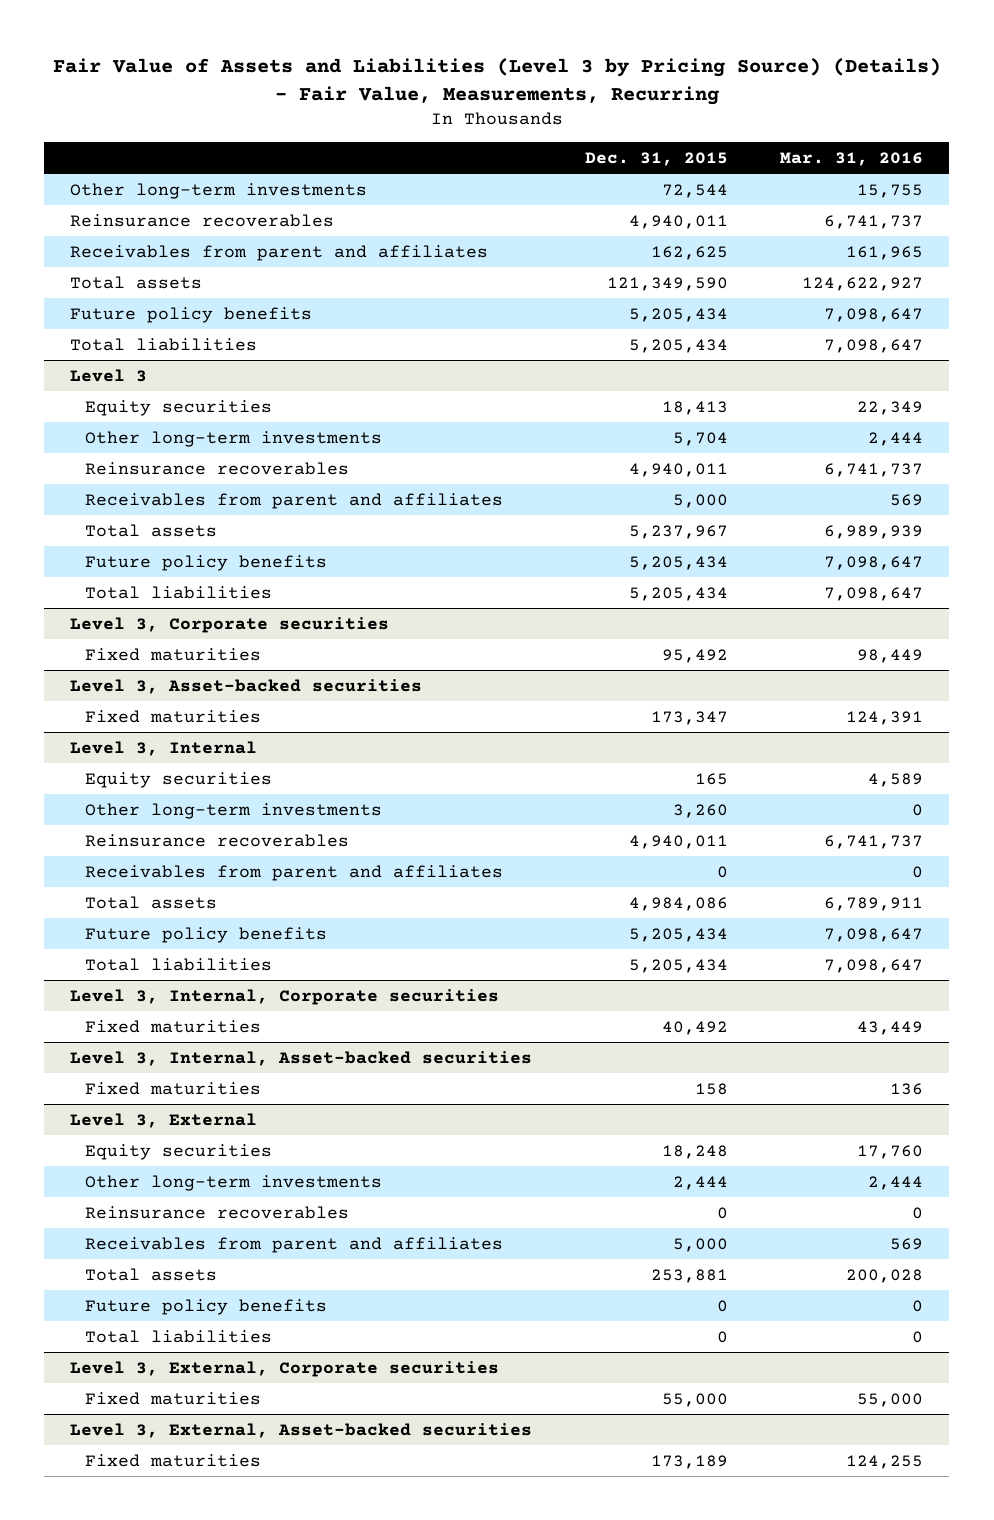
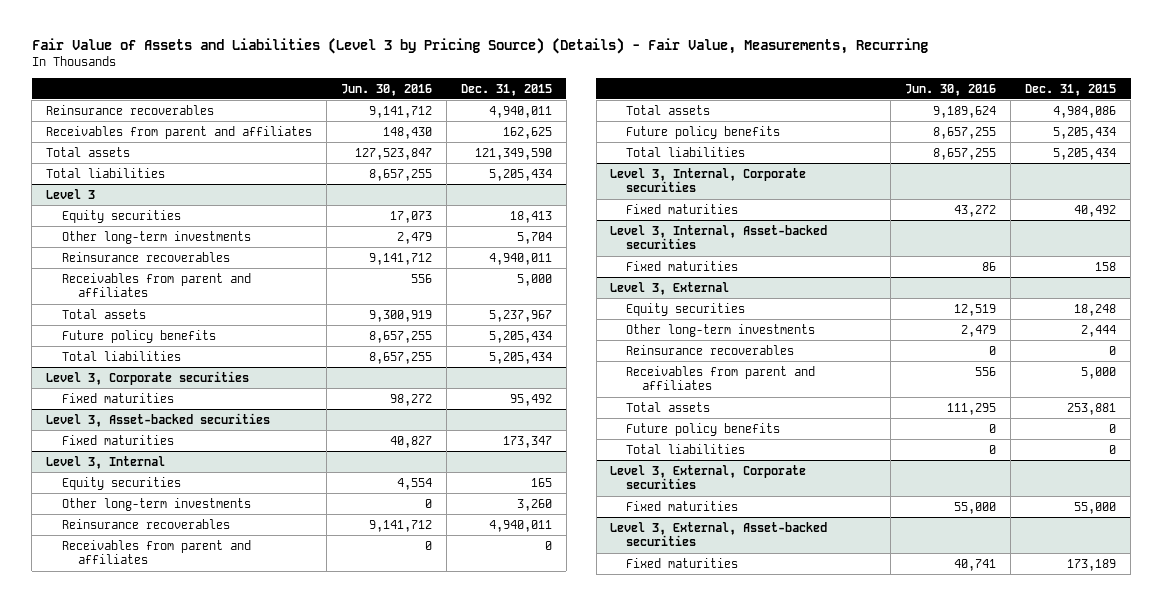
- | Dec. 31, 2015 | Mar. 31, 2016
+ | Jun. 30, 2016 | Dec. 31, 2015
- Other long-term investments | 72,544 | 15,755
- Future policy benefits | 5,205,434 | 7,098,647

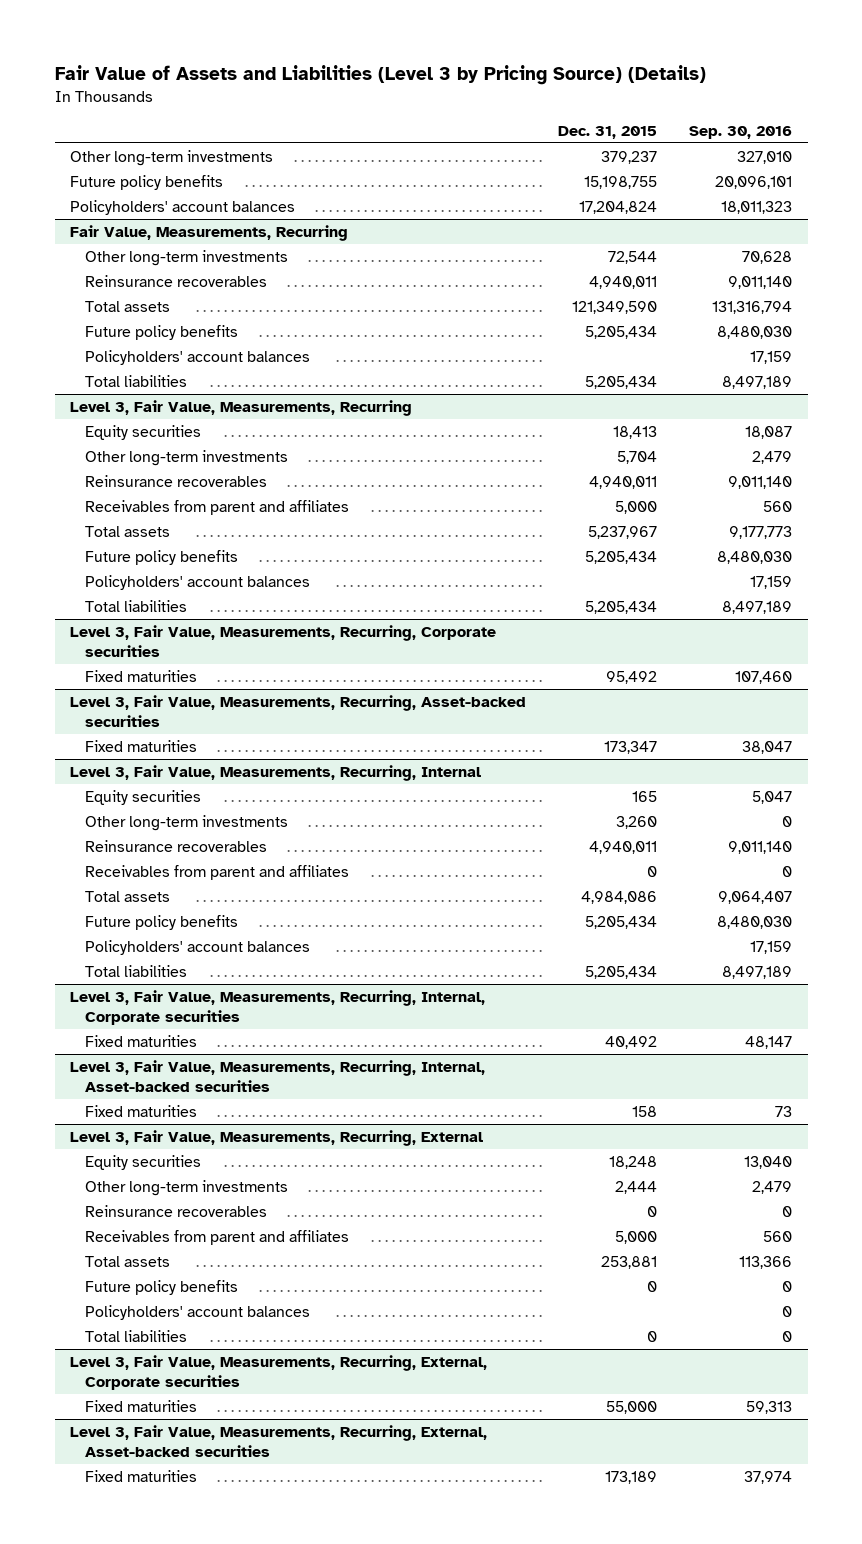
- Fair Value of Assets and Liabilities (Level 3 by Pricing Source) (Details) - Fair Value, Measurements, Recurring
+ Fair Value of Assets and Liabilities (Level 3 by Pricing Source) (Details)
- | Jun. 30, 2016 | Dec. 31, 2015
+ | Dec. 31, 2015 | Sep. 30, 2016
+ Other long-term investments | 379,237 | 327,010
+ Future policy benefits | 15,198,755 | 20,096,101
+ Policyholders' account balances | 17,204,824 | 18,011,323
+ Fair Value, Measurements, Recurring
+ Other long-term investments | 72,544 | 70,628
- Receivables from parent and affiliates | 148,430 | 162,625
+ Future policy benefits | 5,205,434 | 8,480,030
+ Policyholders' account balances | | 17,159
- Level 3
+ Level 3, Fair Value, Measurements, Recurring
+ Policyholders' account balances | | 17,159
- Level 3, Corporate securities
+ Level 3, Fair Value, Measurements, Recurring, Corporate securities
- Level 3, Asset-backed securities
+ Level 3, Fair Value, Measurements, Recurring, Asset-backed securities
- Level 3, Internal
+ Level 3, Fair Value, Measurements, Recurring, Internal
+ Policyholders' account balances | | 17,159
- Level 3, Internal, Corporate securities
+ Level 3, Fair Value, Measurements, Recurring, Internal, Corporate securities
- Level 3, Internal, Asset-backed securities
+ Level 3, Fair Value, Measurements, Recurring, Internal, Asset-backed securities
- Level 3, External
+ Level 3, Fair Value, Measurements, Recurring, External
+ Policyholders' account balances | | 0
- Level 3, External, Corporate securities
+ Level 3, Fair Value, Measurements, Recurring, External, Corporate securities
- Level 3, External, Asset-backed securities
+ Level 3, Fair Value, Measurements, Recurring, External, Asset-backed securities

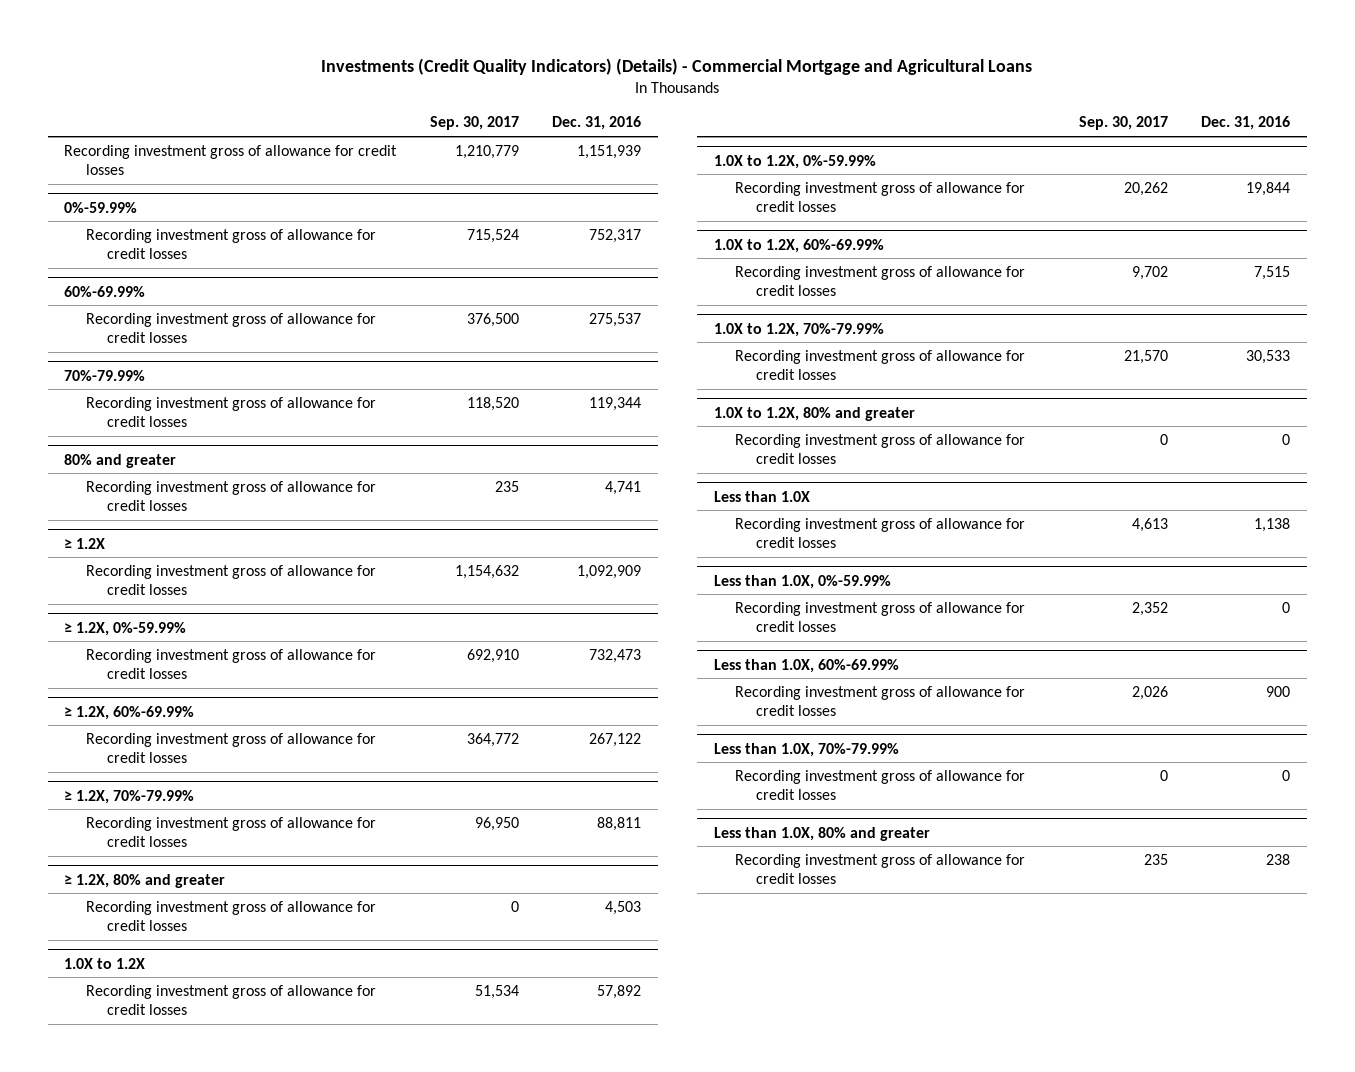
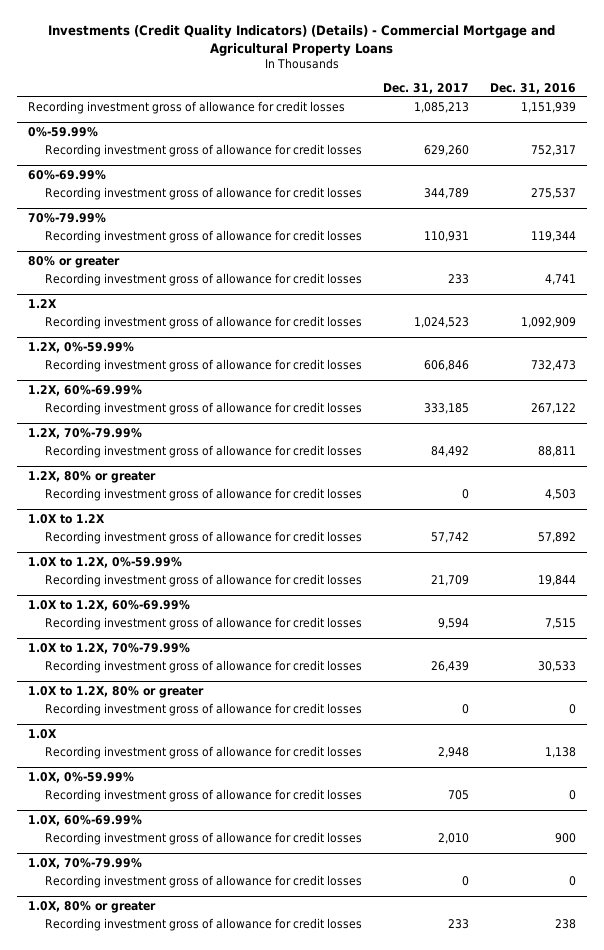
- Investments (Credit Quality Indicators) (Details) - Commercial Mortgage and Agricultural Loans
+ Investments (Credit Quality Indicators) (Details) - Commercial Mortgage and Agricultural Property Loans
- | Sep. 30, 2017 | Dec. 31, 2016
+ | Dec. 31, 2017 | Dec. 31, 2016
- 80% and greater
+ 80% or greater
- ≥ 1.2X
+ 1.2X
- ≥ 1.2X, 0%-59.99%
+ 1.2X, 0%-59.99%
- ≥ 1.2X, 60%-69.99%
+ 1.2X, 60%-69.99%
- ≥ 1.2X, 70%-79.99%
+ 1.2X, 70%-79.99%
- ≥ 1.2X, 80% and greater
+ 1.2X, 80% or greater
- 1.0X to 1.2X, 80% and greater
+ 1.0X to 1.2X, 80% or greater
- Less than 1.0X
+ 1.0X
- Less than 1.0X, 0%-59.99%
+ 1.0X, 0%-59.99%
- Less than 1.0X, 60%-69.99%
+ 1.0X, 60%-69.99%
- Less than 1.0X, 70%-79.99%
+ 1.0X, 70%-79.99%
- Less than 1.0X, 80% and greater
+ 1.0X, 80% or greater

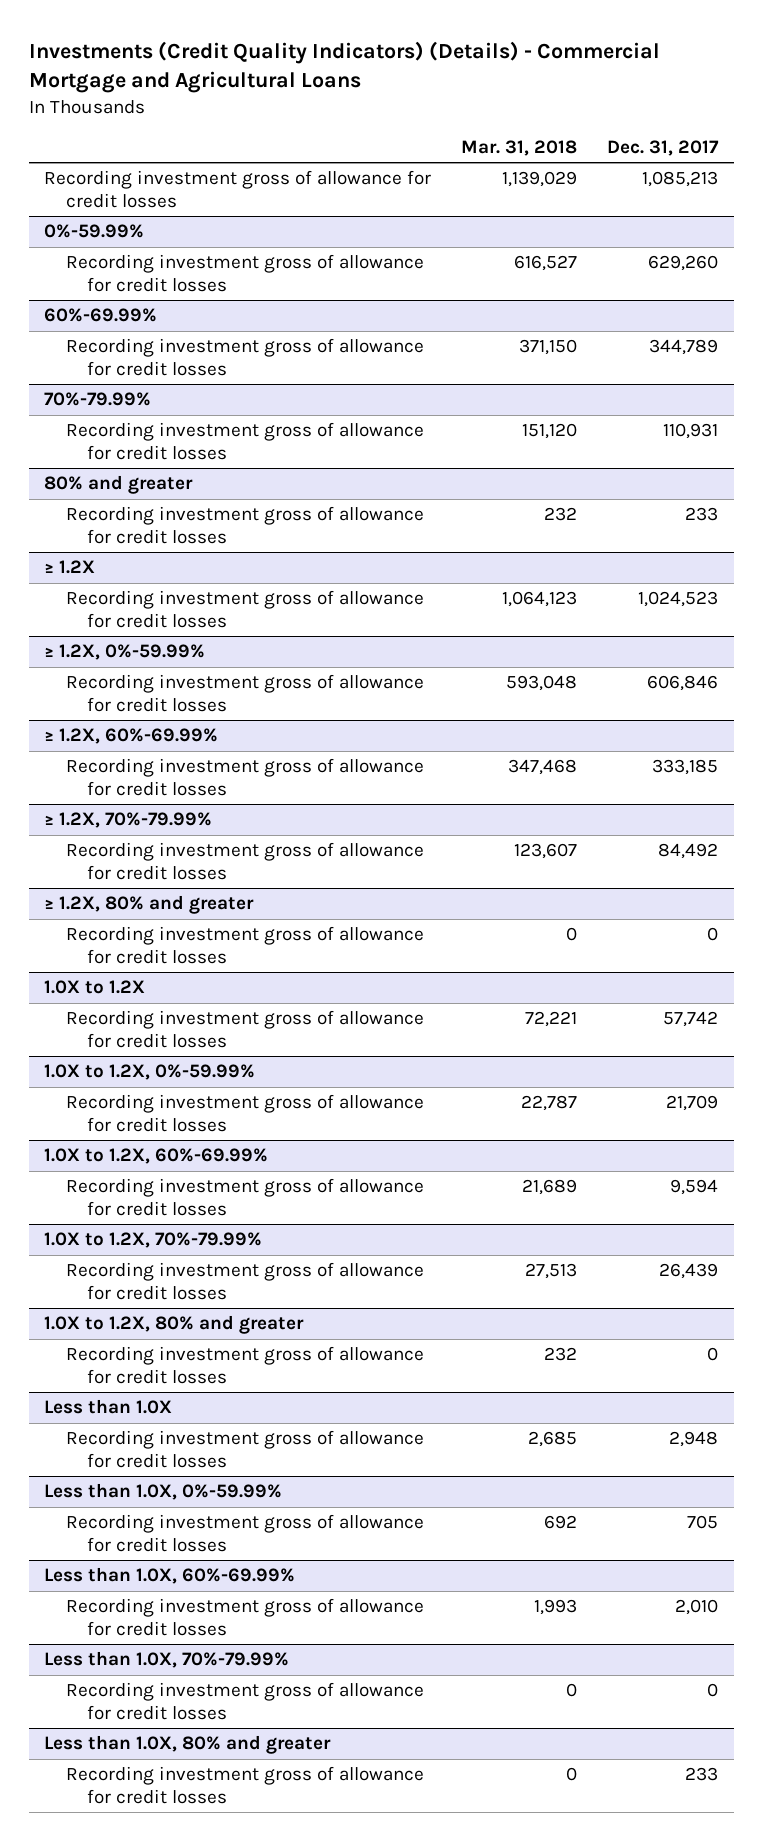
- Investments (Credit Quality Indicators) (Details) - Commercial Mortgage and Agricultural Property Loans
+ Investments (Credit Quality Indicators) (Details) - Commercial Mortgage and Agricultural Loans
- | Dec. 31, 2017 | Dec. 31, 2016
+ | Mar. 31, 2018 | Dec. 31, 2017
- 80% or greater
+ 80% and greater
- 1.2X
+ ≥ 1.2X
- 1.2X, 0%-59.99%
+ ≥ 1.2X, 0%-59.99%
- 1.2X, 60%-69.99%
+ ≥ 1.2X, 60%-69.99%
- 1.2X, 70%-79.99%
+ ≥ 1.2X, 70%-79.99%
- 1.2X, 80% or greater
+ ≥ 1.2X, 80% and greater
- 1.0X to 1.2X, 80% or greater
+ 1.0X to 1.2X, 80% and greater
- 1.0X
+ Less than 1.0X
- 1.0X, 0%-59.99%
+ Less than 1.0X, 0%-59.99%
- 1.0X, 60%-69.99%
+ Less than 1.0X, 60%-69.99%
- 1.0X, 70%-79.99%
+ Less than 1.0X, 70%-79.99%
- 1.0X, 80% or greater
+ Less than 1.0X, 80% and greater

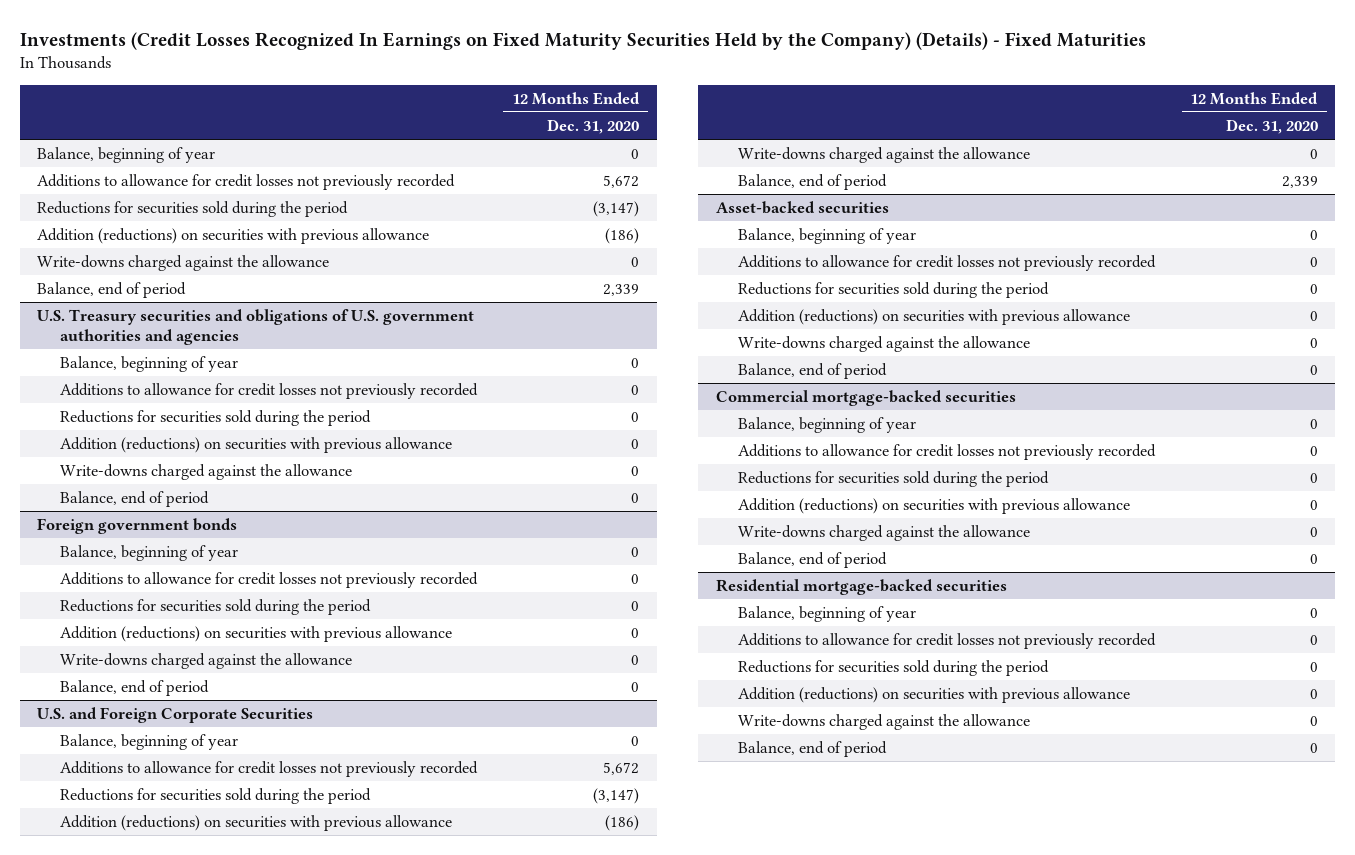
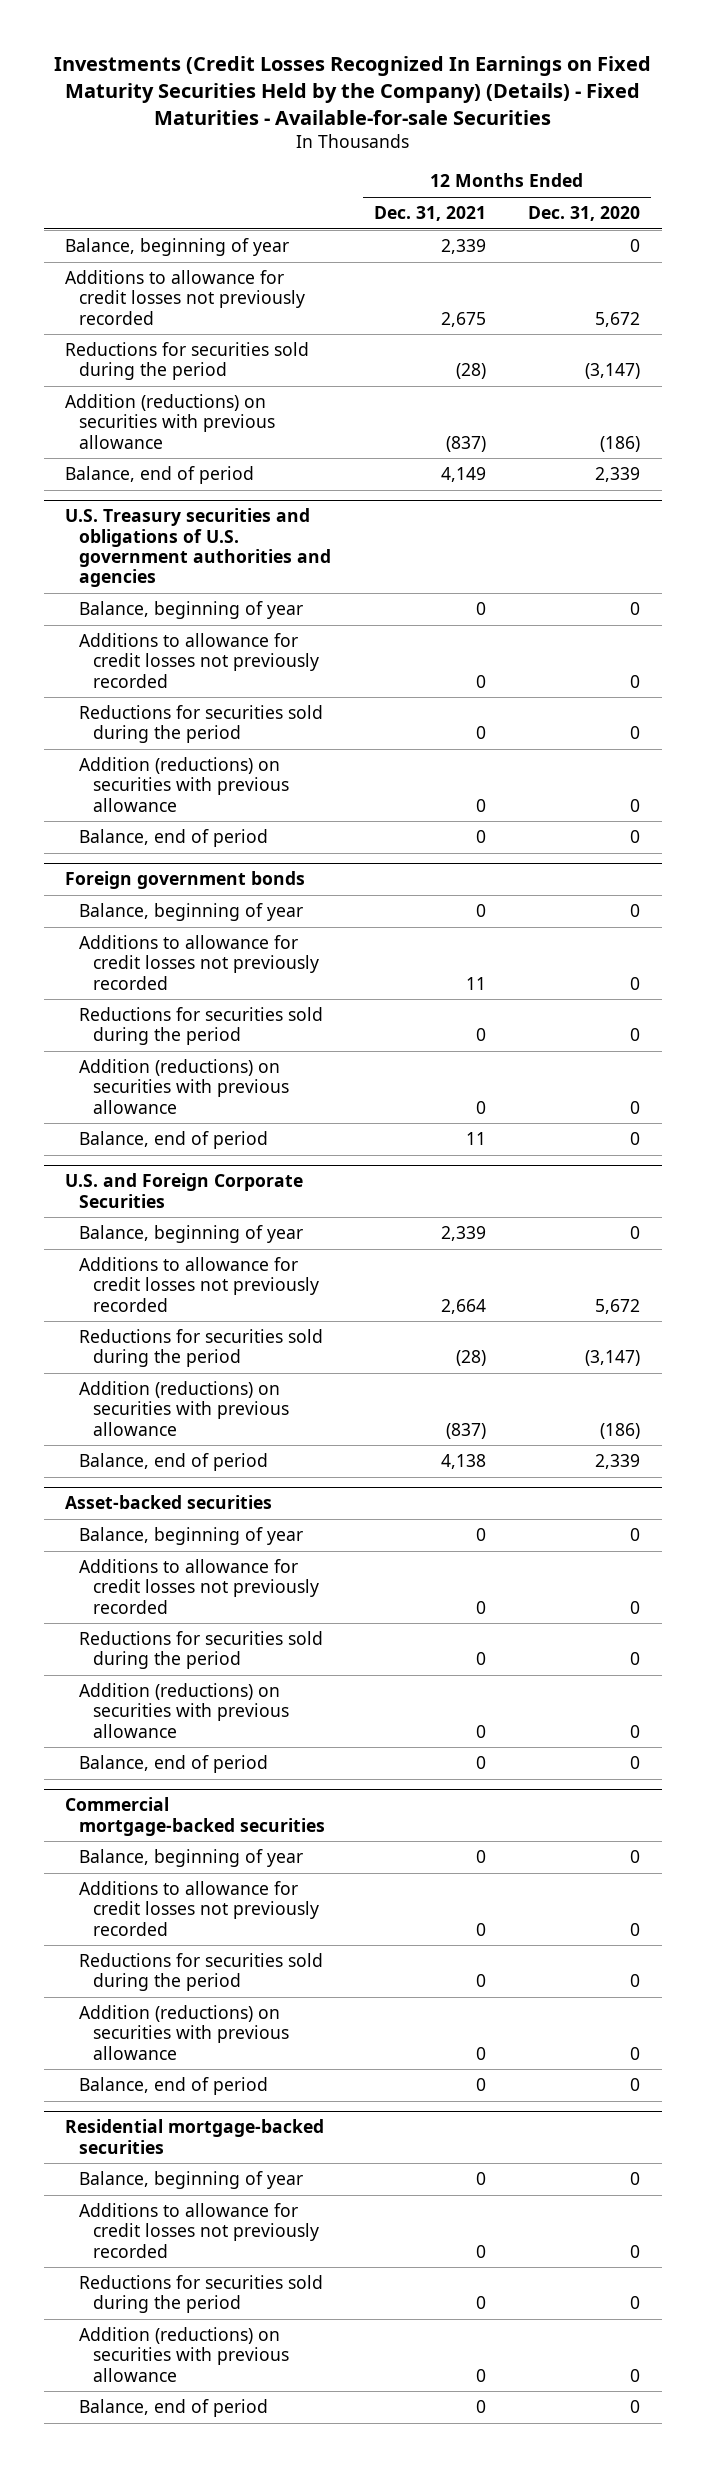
- Investments (Credit Losses Recognized In Earnings on Fixed Maturity Securities Held by the Company) (Details) - Fixed Maturities
+ Investments (Credit Losses Recognized In Earnings on Fixed Maturity Securities Held by the Company) (Details) - Fixed Maturities - Available-for-sale Securities
- | 12 Months Ended Dec. 31, 2020
+ | 12 Months Ended Dec. 31, 2021 | 12 Months Ended Dec. 31, 2020
- Write-downs charged against the allowance | 0
@ U.S. Treasury securities and obligations of U.S. government authorities and agencies
- Write-downs charged against the allowance | 0
@ Foreign government bonds
- Write-downs charged against the allowance | 0
@ U.S. and Foreign Corporate Securities
- Write-downs charged against the allowance | 0
@ Asset-backed securities
- Write-downs charged against the allowance | 0
@ Commercial mortgage-backed securities
- Write-downs charged against the allowance | 0
@ Residential mortgage-backed securities
- Write-downs charged against the allowance | 0

